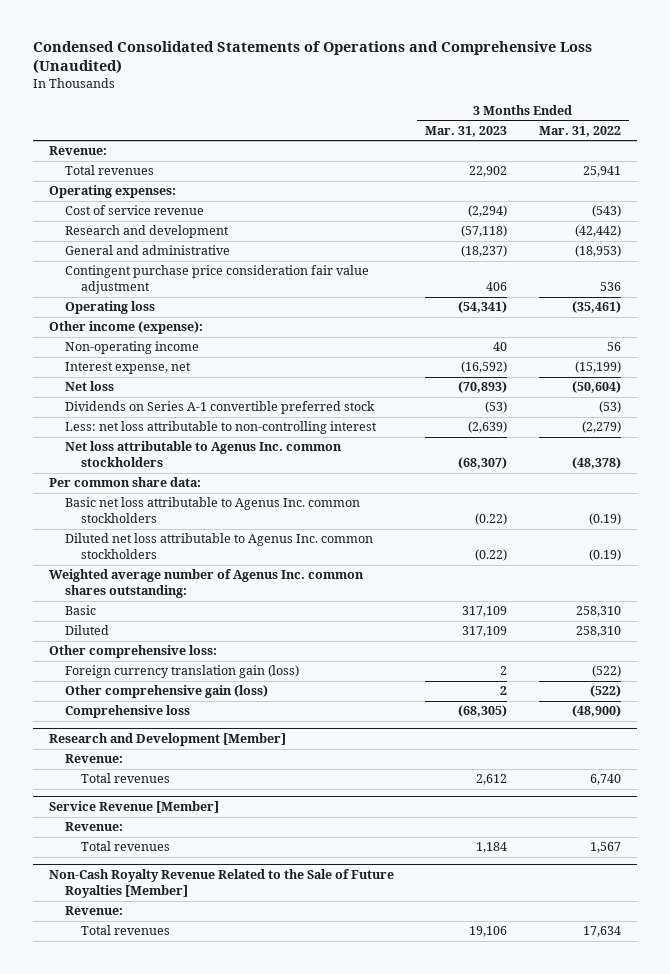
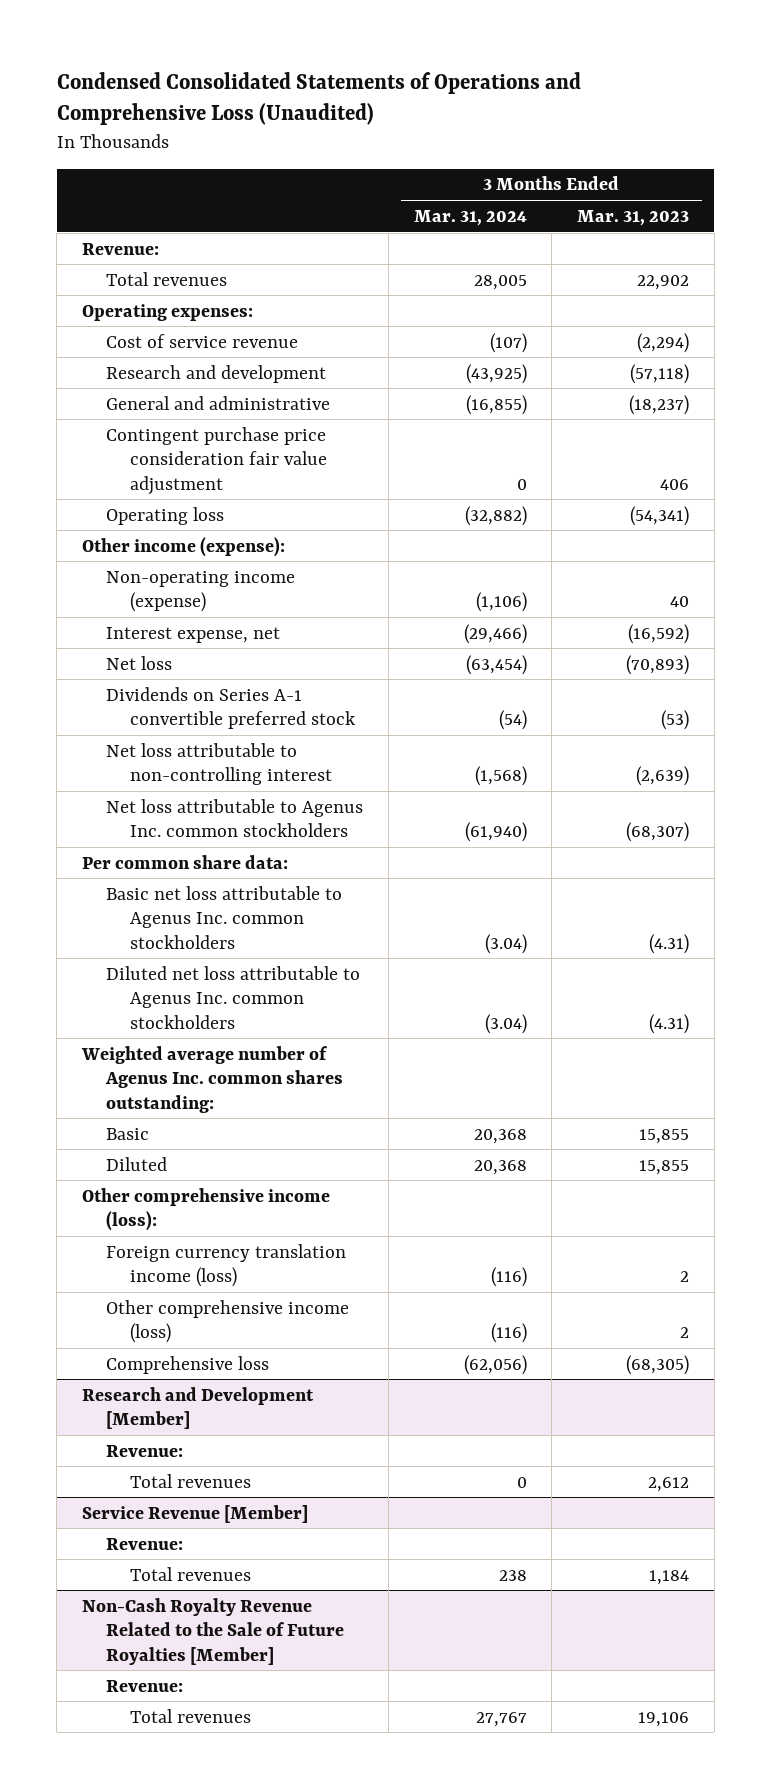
- | 3 Months Ended Mar. 31, 2023 | 3 Months Ended Mar. 31, 2022
+ | 3 Months Ended Mar. 31, 2024 | 3 Months Ended Mar. 31, 2023
- Non-operating income | 40 | 56
+ Non-operating income (expense) | (1,106) | 40
- Less: net loss attributable to non-controlling interest | (2,639) | (2,279)
+ Net loss attributable to non-controlling interest | (1,568) | (2,639)
- Basic net loss attributable to Agenus Inc. common stockholders | (0.22) | (0.19)
- Diluted net loss attributable to Agenus Inc. common stockholders | (0.22) | (0.19)
+ Basic net loss attributable to Agenus Inc. common stockholders | (3.04) | (4.31)
+ Diluted net loss attributable to Agenus Inc. common stockholders | (3.04) | (4.31)
- Basic | 317,109 | 258,310
- Diluted | 317,109 | 258,310
- Other comprehensive loss:
- Foreign currency translation gain (loss) | 2 | (522)
- Other comprehensive gain (loss) | 2 | (522)
+ Basic | 20,368 | 15,855
+ Diluted | 20,368 | 15,855
+ Other comprehensive income (loss):
+ Foreign currency translation income (loss) | (116) | 2
+ Other comprehensive income (loss) | (116) | 2

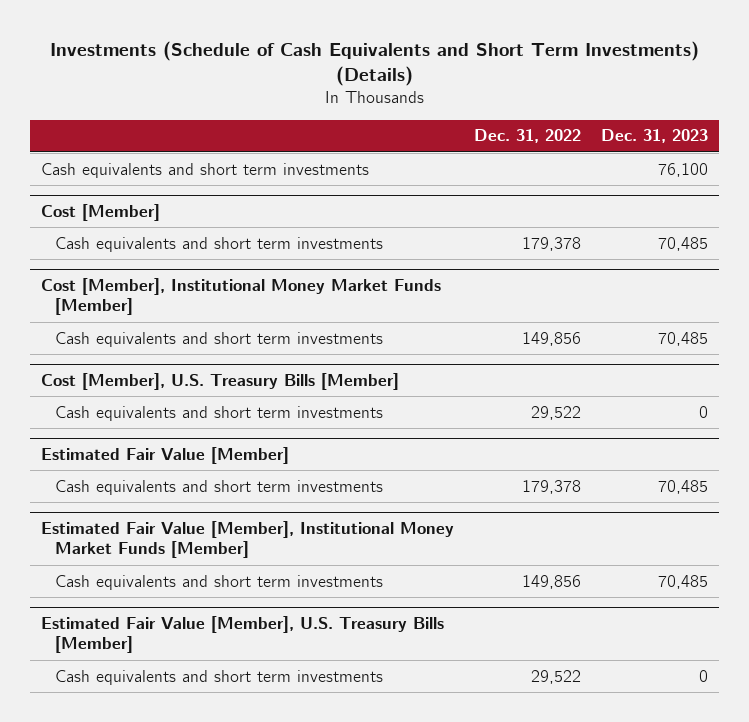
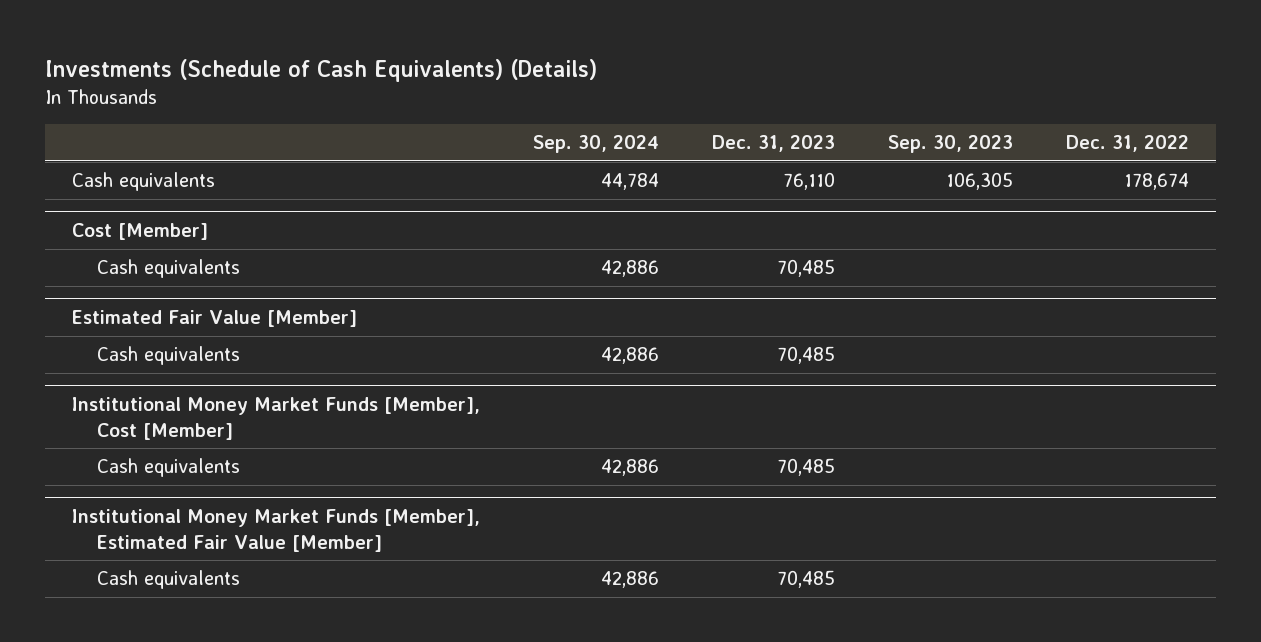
- Investments (Schedule of Cash Equivalents and Short Term Investments) (Details)
+ Investments (Schedule of Cash Equivalents) (Details)
- | Dec. 31, 2022 | Dec. 31, 2023
+ | Sep. 30, 2024 | Dec. 31, 2023 | Sep. 30, 2023 | Dec. 31, 2022
- Cash equivalents and short term investments | | 76,100
+ Cash equivalents | 44,784 | 76,110 | 106,305 | 178,674
@ Cost [Member]
- Cash equivalents and short term investments | 179,378 | 70,485
- Cost [Member], Institutional Money Market Funds [Member]
- Cash equivalents and short term investments | 149,856 | 70,485
- Cost [Member], U.S. Treasury Bills [Member]
- Cash equivalents and short term investments | 29,522 | 0
@ Cost [Member]
+ Cash equivalents | 42,886 | 70,485 | |
@ Estimated Fair Value [Member]
- Cash equivalents and short term investments | 179,378 | 70,485
- Estimated Fair Value [Member], Institutional Money Market Funds [Member]
- Cash equivalents and short term investments | 149,856 | 70,485
- Estimated Fair Value [Member], U.S. Treasury Bills [Member]
- Cash equivalents and short term investments | 29,522 | 0
@ Estimated Fair Value [Member]
+ Cash equivalents | 42,886 | 70,485 | |
+ Institutional Money Market Funds [Member], Cost [Member]
+ Cash equivalents | 42,886 | 70,485 | |
+ Institutional Money Market Funds [Member], Estimated Fair Value [Member]
+ Cash equivalents | 42,886 | 70,485 | |

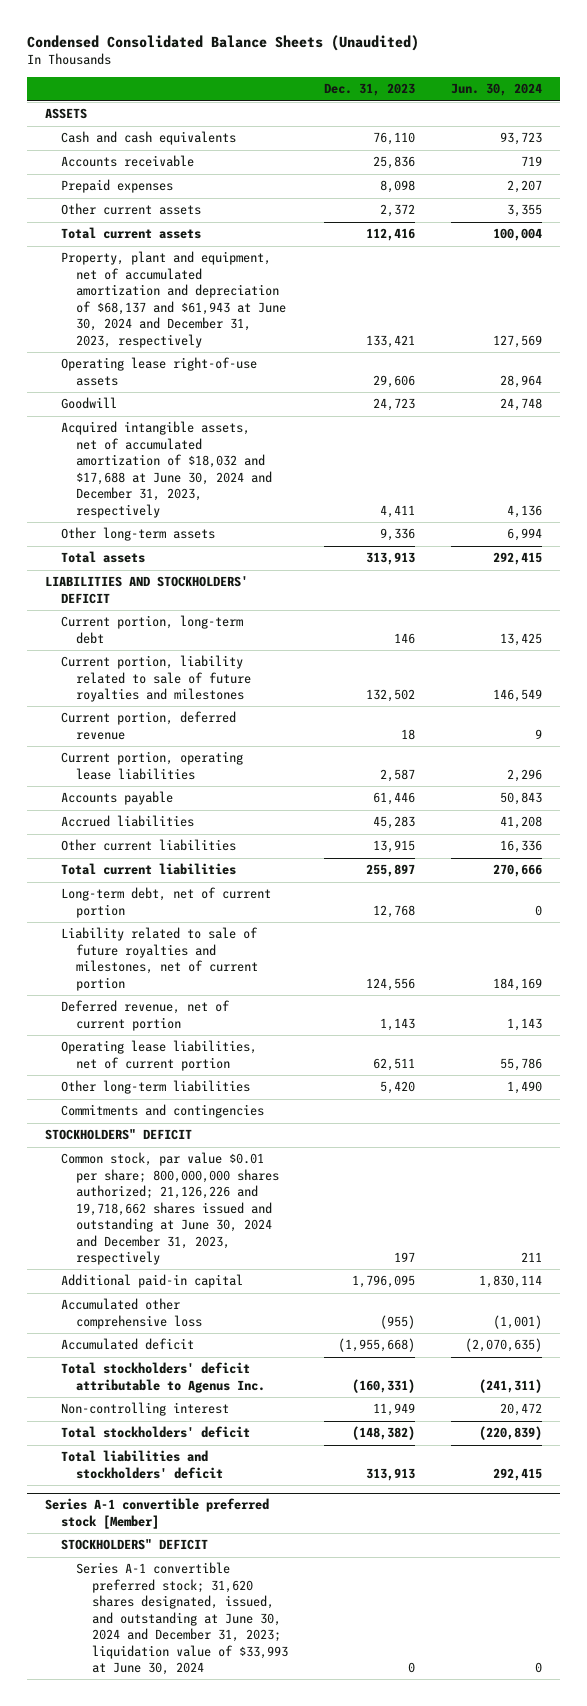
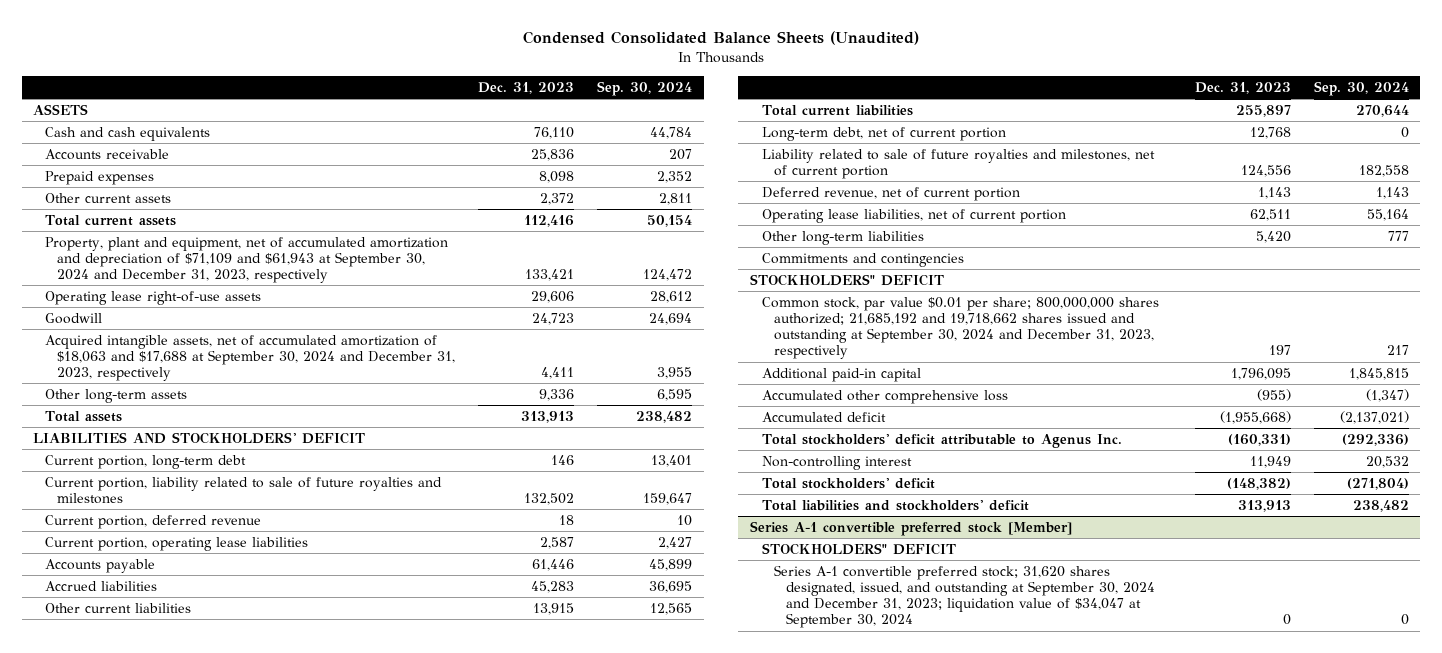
- | Dec. 31, 2023 | Jun. 30, 2024
+ | Dec. 31, 2023 | Sep. 30, 2024
- Property, plant and equipment, net of accumulated amortization and depreciation of $68,137 and $61,943 at June 30, 2024 and December 31, 2023, respectively | 133,421 | 127,569
+ Property, plant and equipment, net of accumulated amortization and depreciation of $71,109 and $61,943 at September 30, 2024 and December 31, 2023, respectively | 133,421 | 124,472
- Acquired intangible assets, net of accumulated amortization of $18,032 and $17,688 at June 30, 2024 and December 31, 2023, respectively | 4,411 | 4,136
+ Acquired intangible assets, net of accumulated amortization of $18,063 and $17,688 at September 30, 2024 and December 31, 2023, respectively | 4,411 | 3,955
- Common stock, par value $0.01 per share; 800,000,000 shares authorized; 21,126,226 and 19,718,662 shares issued and outstanding at June 30, 2024 and December 31, 2023, respectively | 197 | 211
+ Common stock, par value $0.01 per share; 800,000,000 shares authorized; 21,685,192 and 19,718,662 shares issued and outstanding at September 30, 2024 and December 31, 2023, respectively | 197 | 217
@ Series A-1 convertible preferred stock [Member]
- Series A-1 convertible preferred stock; 31,620 shares designated, issued, and outstanding at June 30, 2024 and December 31, 2023; liquidation value of $33,993 at June 30, 2024 | 0 | 0
+ Series A-1 convertible preferred stock; 31,620 shares designated, issued, and outstanding at September 30, 2024 and December 31, 2023; liquidation value of $34,047 at September 30, 2024 | 0 | 0

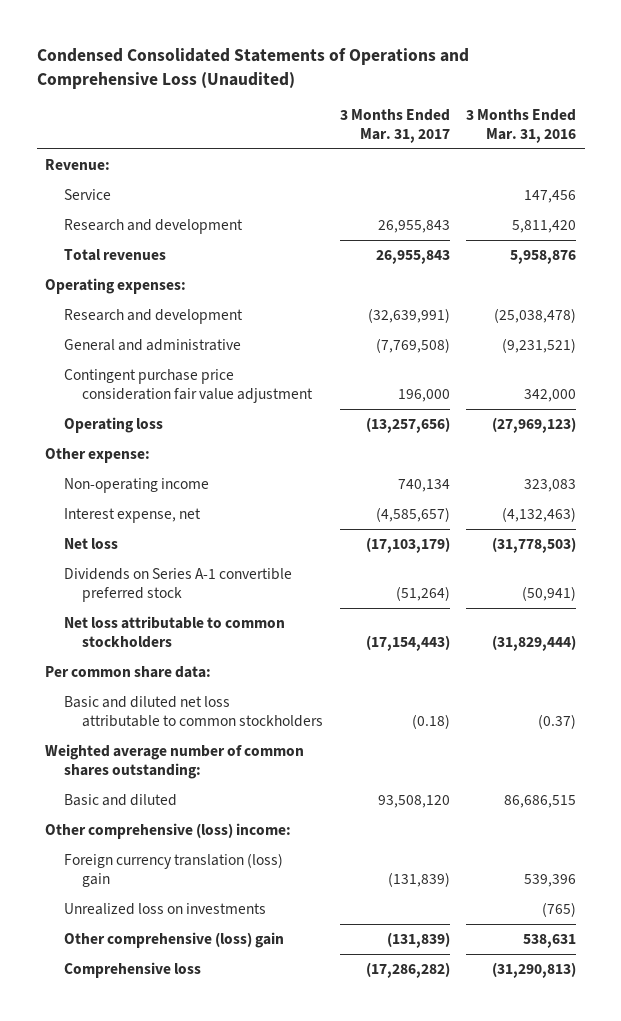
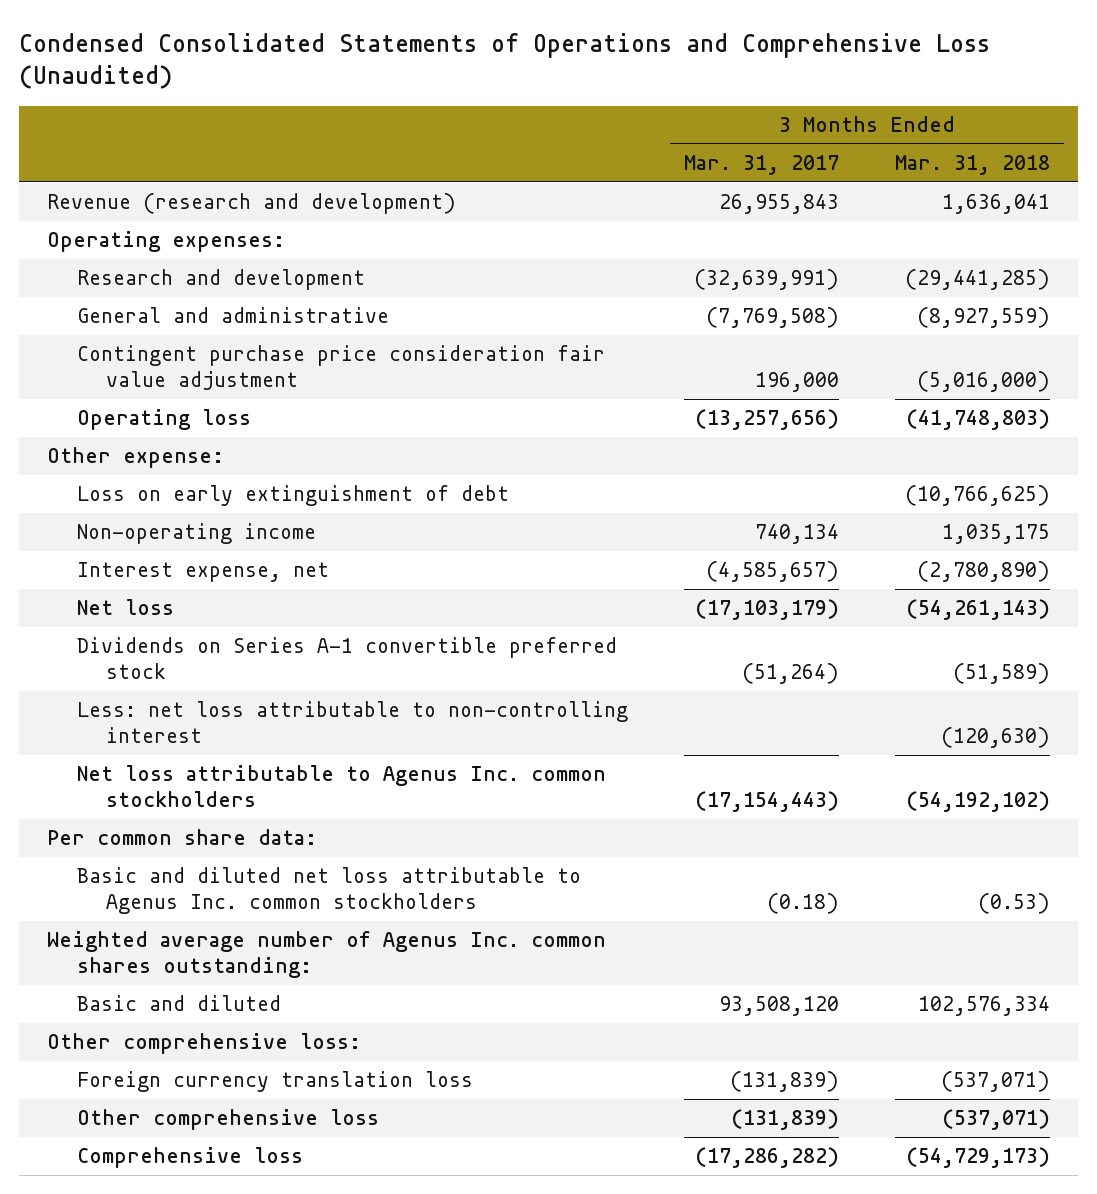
- | 3 Months Ended Mar. 31, 2017 | 3 Months Ended Mar. 31, 2016
+ | 3 Months Ended Mar. 31, 2017 | 3 Months Ended Mar. 31, 2018
- Revenue:
- Service | | 147,456
- Research and development | 26,955,843 | 5,811,420
- Total revenues | 26,955,843 | 5,958,876
+ Revenue (research and development) | 26,955,843 | 1,636,041
+ Loss on early extinguishment of debt | | (10,766,625)
- Net loss attributable to common stockholders | (17,154,443) | (31,829,444)
+ Less: net loss attributable to non-controlling interest | | (120,630)
+ Net loss attributable to Agenus Inc. common stockholders | (17,154,443) | (54,192,102)
- Basic and diluted net loss attributable to common stockholders | (0.18) | (0.37)
- Weighted average number of common shares outstanding:
+ Basic and diluted net loss attributable to Agenus Inc. common stockholders | (0.18) | (0.53)
+ Weighted average number of Agenus Inc. common shares outstanding:
- Other comprehensive (loss) income:
- Foreign currency translation (loss) gain | (131,839) | 539,396
- Unrealized loss on investments | | (765)
- Other comprehensive (loss) gain | (131,839) | 538,631
+ Other comprehensive loss:
+ Foreign currency translation loss | (131,839) | (537,071)
+ Other comprehensive loss | (131,839) | (537,071)

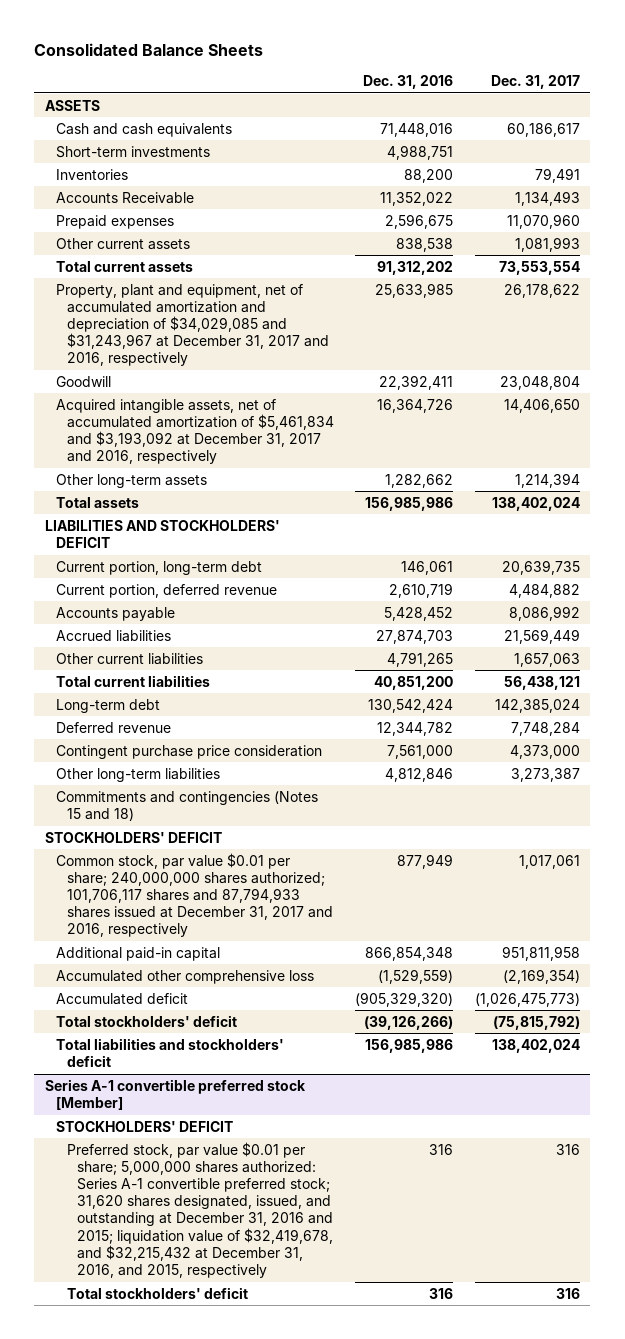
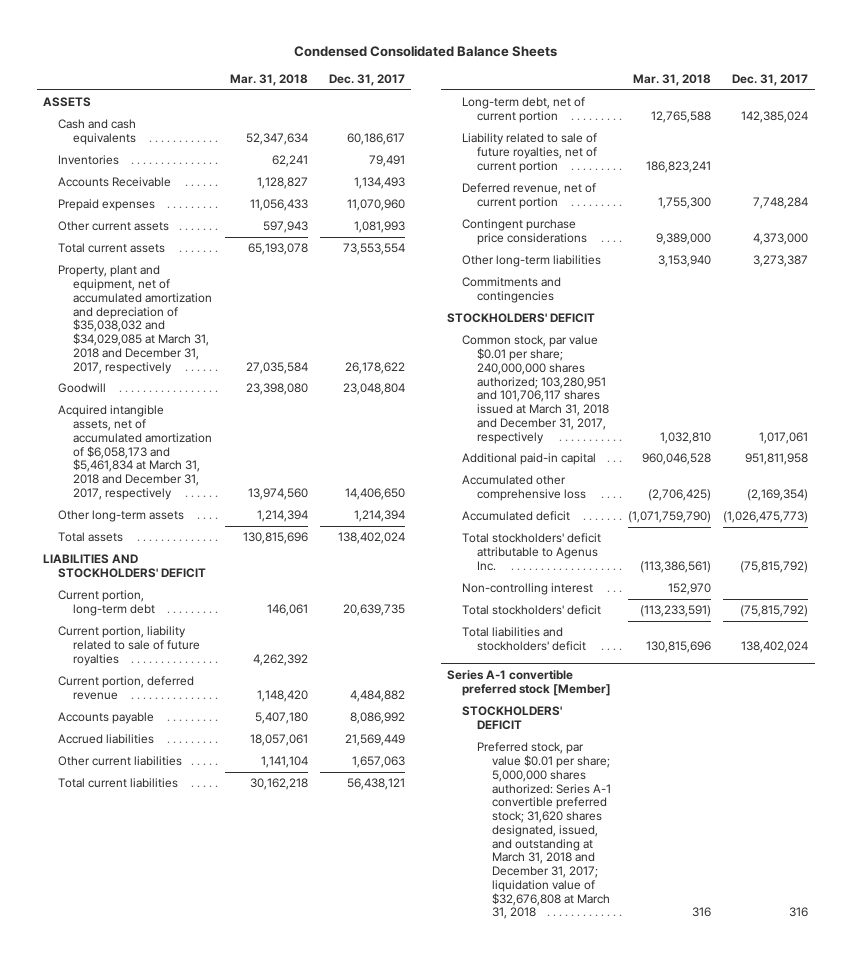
- Consolidated Balance Sheets
+ Condensed Consolidated Balance Sheets
- | Dec. 31, 2016 | Dec. 31, 2017
+ | Mar. 31, 2018 | Dec. 31, 2017
- Short-term investments | 4,988,751 |
- Property, plant and equipment, net of accumulated amortization and depreciation of $34,029,085 and $31,243,967 at December 31, 2017 and 2016, respectively | 25,633,985 | 26,178,622
+ Property, plant and equipment, net of accumulated amortization and depreciation of $35,038,032 and $34,029,085 at March 31, 2018 and December 31, 2017, respectively | 27,035,584 | 26,178,622
- Acquired intangible assets, net of accumulated amortization of $5,461,834 and $3,193,092 at December 31, 2017 and 2016, respectively | 16,364,726 | 14,406,650
+ Acquired intangible assets, net of accumulated amortization of $6,058,173 and $5,461,834 at March 31, 2018 and December 31, 2017, respectively | 13,974,560 | 14,406,650
+ Current portion, liability related to sale of future royalties | 4,262,392 |
- Long-term debt | 130,542,424 | 142,385,024
- Deferred revenue | 12,344,782 | 7,748,284
- Contingent purchase price consideration | 7,561,000 | 4,373,000
+ Long-term debt, net of current portion | 12,765,588 | 142,385,024
+ Liability related to sale of future royalties, net of current portion | 186,823,241 |
+ Deferred revenue, net of current portion | 1,755,300 | 7,748,284
+ Contingent purchase price considerations | 9,389,000 | 4,373,000
- Commitments and contingencies (Notes 15 and 18)
+ Commitments and contingencies
- Common stock, par value $0.01 per share; 240,000,000 shares authorized; 101,706,117 shares and 87,794,933 shares issued at December 31, 2017 and 2016, respectively | 877,949 | 1,017,061
+ Common stock, par value $0.01 per share; 240,000,000 shares authorized; 103,280,951 and 101,706,117 shares issued at March 31, 2018 and December 31, 2017, respectively | 1,032,810 | 1,017,061
+ Total stockholders' deficit attributable to Agenus Inc. | (113,386,561) | (75,815,792)
+ Non-controlling interest | 152,970 |
@ Series A-1 convertible preferred stock [Member]
- Preferred stock, par value $0.01 per share; 5,000,000 shares authorized: Series A-1 convertible preferred stock; 31,620 shares designated, issued, and outstanding at December 31, 2016 and 2015; liquidation value of $32,419,678, and $32,215,432 at December 31, 2016, and 2015, respectively | 316 | 316
- Total stockholders' deficit | 316 | 316
+ Preferred stock, par value $0.01 per share; 5,000,000 shares authorized: Series A-1 convertible preferred stock; 31,620 shares designated, issued, and outstanding at March 31, 2018 and December 31, 2017; liquidation value of $32,676,808 at March 31, 2018 | 316 | 316

